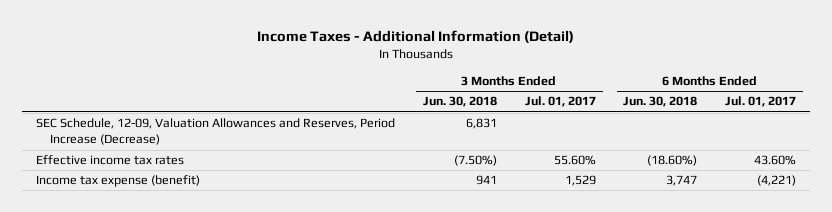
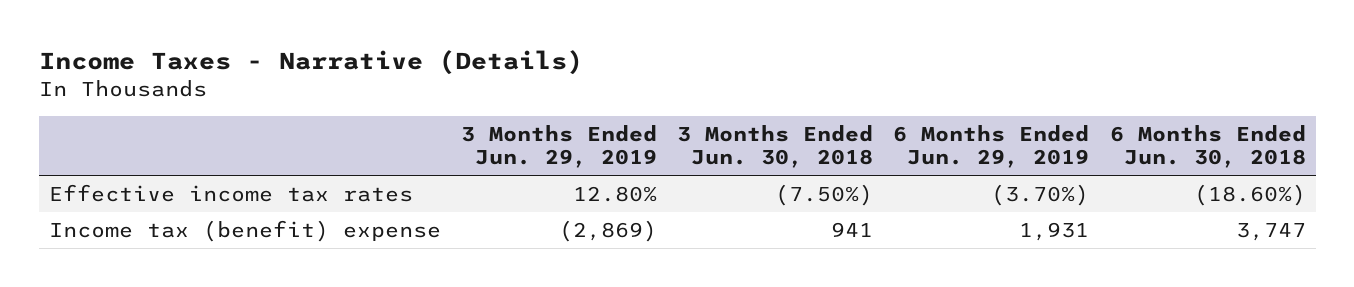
- Income Taxes - Additional Information (Detail)
+ Income Taxes - Narrative (Details)
- | 3 Months Ended Jun. 30, 2018 | 3 Months Ended Jul. 01, 2017 | 6 Months Ended Jun. 30, 2018 | 6 Months Ended Jul. 01, 2017
+ | 3 Months Ended Jun. 29, 2019 | 3 Months Ended Jun. 30, 2018 | 6 Months Ended Jun. 29, 2019 | 6 Months Ended Jun. 30, 2018
- SEC Schedule, 12-09, Valuation Allowances and Reserves, Period Increase (Decrease) | 6,831 | | |
- Income tax expense (benefit) | 941 | 1,529 | 3,747 | (4,221)
+ Income tax (benefit) expense | (2,869) | 941 | 1,931 | 3,747

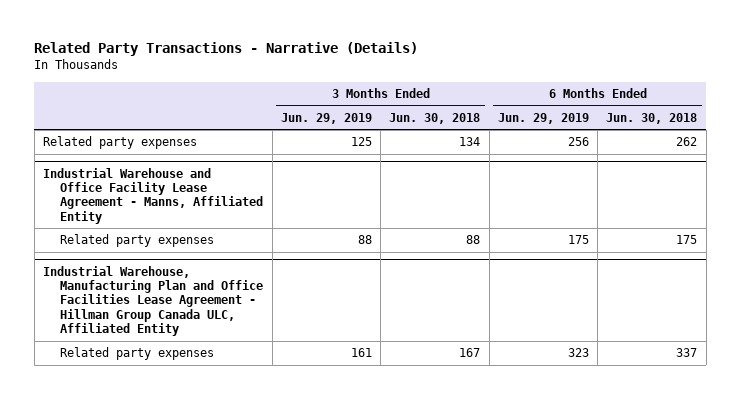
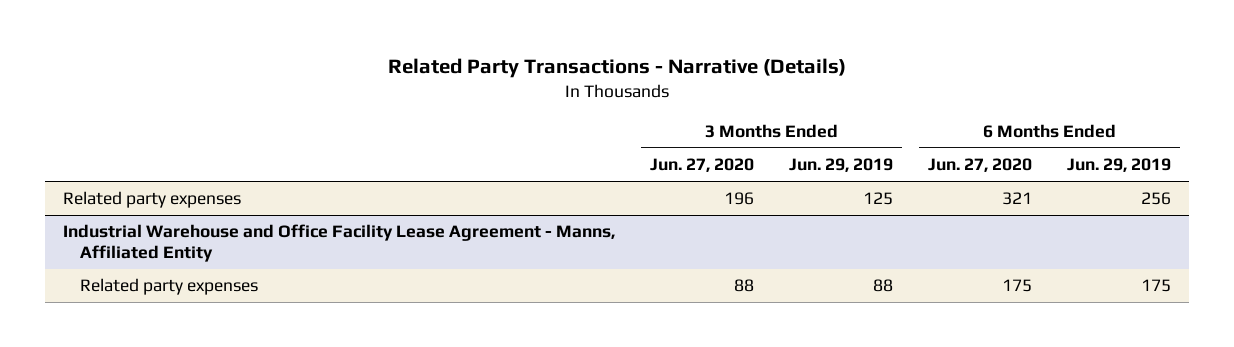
- | 3 Months Ended Jun. 29, 2019 | 3 Months Ended Jun. 30, 2018 | 6 Months Ended Jun. 29, 2019 | 6 Months Ended Jun. 30, 2018
+ | 3 Months Ended Jun. 27, 2020 | 3 Months Ended Jun. 29, 2019 | 6 Months Ended Jun. 27, 2020 | 6 Months Ended Jun. 29, 2019
- Industrial Warehouse, Manufacturing Plan and Office Facilities Lease Agreement - Hillman Group Canada ULC, Affiliated Entity
- Related party expenses | 161 | 167 | 323 | 337

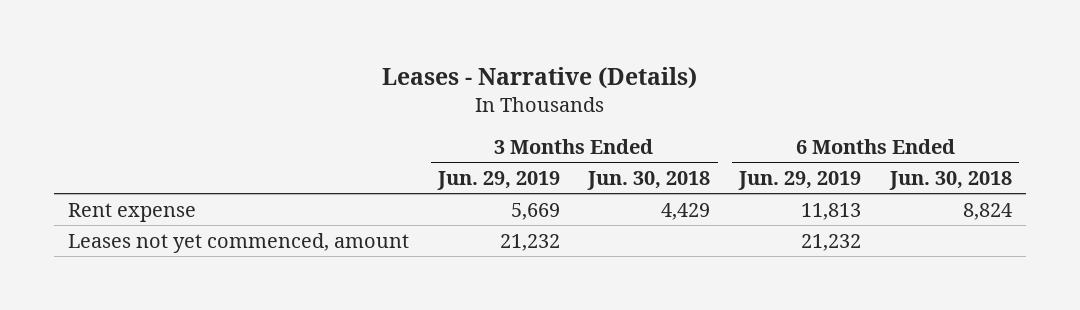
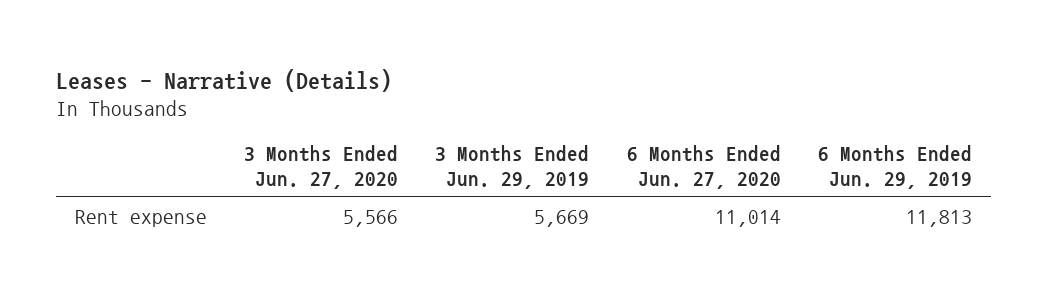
- | 3 Months Ended Jun. 29, 2019 | 3 Months Ended Jun. 30, 2018 | 6 Months Ended Jun. 29, 2019 | 6 Months Ended Jun. 30, 2018
+ | 3 Months Ended Jun. 27, 2020 | 3 Months Ended Jun. 29, 2019 | 6 Months Ended Jun. 27, 2020 | 6 Months Ended Jun. 29, 2019
- Leases not yet commenced, amount | 21,232 | | 21,232 |

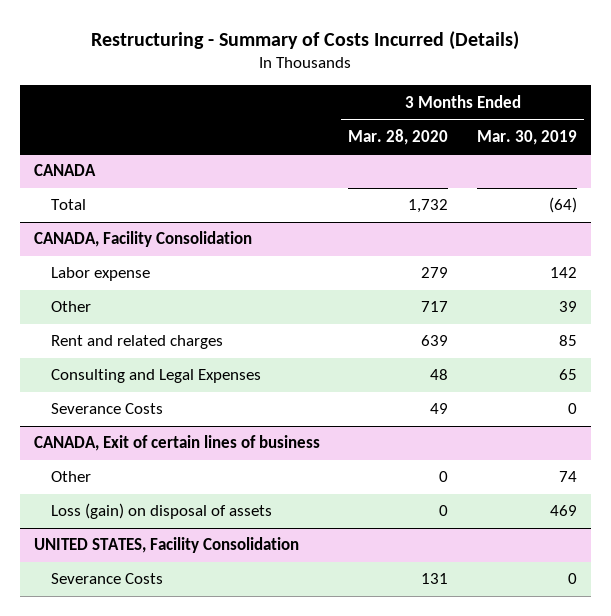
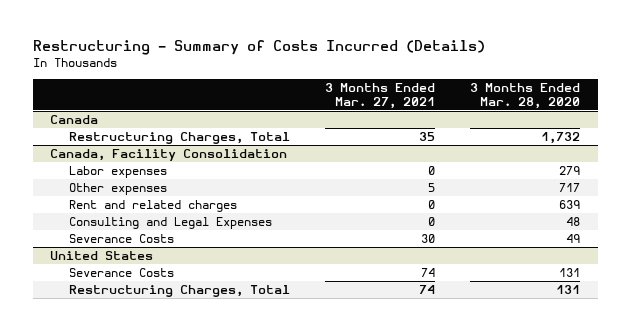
- | 3 Months Ended Mar. 28, 2020 | 3 Months Ended Mar. 30, 2019
+ | 3 Months Ended Mar. 27, 2021 | 3 Months Ended Mar. 28, 2020
- CANADA
- Total | 1,732 | (64)
- CANADA, Facility Consolidation
- Labor expense | 279 | 142
- Other | 717 | 39
+ Canada
+ Restructuring Charges, Total | 35 | 1,732
+ Canada, Facility Consolidation
+ Labor expenses | 0 | 279
+ Other expenses | 5 | 717
- CANADA, Exit of certain lines of business
- Other | 0 | 74
- Loss (gain) on disposal of assets | 0 | 469
- UNITED STATES, Facility Consolidation
+ United States
+ Restructuring Charges, Total | 74 | 131

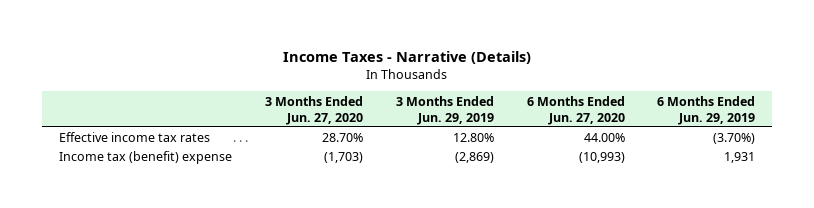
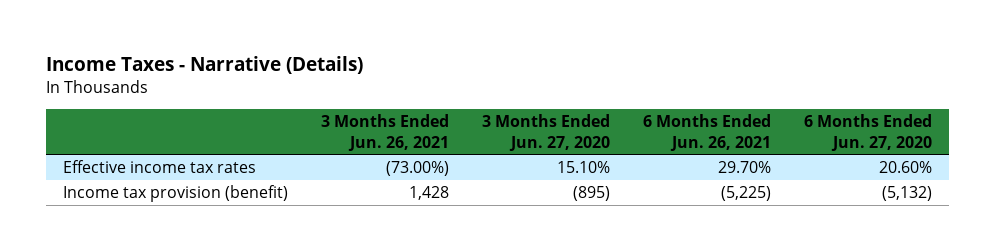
- | 3 Months Ended Jun. 27, 2020 | 3 Months Ended Jun. 29, 2019 | 6 Months Ended Jun. 27, 2020 | 6 Months Ended Jun. 29, 2019
+ | 3 Months Ended Jun. 26, 2021 | 3 Months Ended Jun. 27, 2020 | 6 Months Ended Jun. 26, 2021 | 6 Months Ended Jun. 27, 2020
- Effective income tax rates | 28.70% | 12.80% | 44.00% | (3.70%)
- Income tax (benefit) expense | (1,703) | (2,869) | (10,993) | 1,931
+ Effective income tax rates | (73.00%) | 15.10% | 29.70% | 20.60%
+ Income tax provision (benefit) | 1,428 | (895) | (5,225) | (5,132)

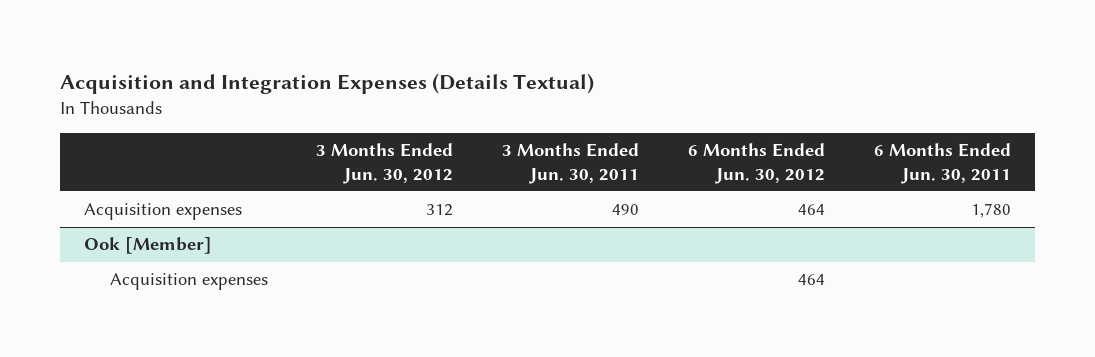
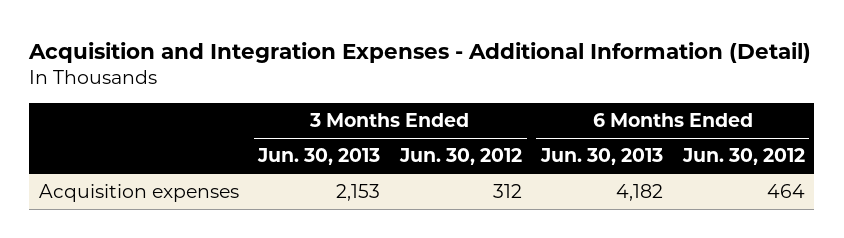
- Acquisition and Integration Expenses (Details Textual)
+ Acquisition and Integration Expenses - Additional Information (Detail)
- | 3 Months Ended Jun. 30, 2012 | 3 Months Ended Jun. 30, 2011 | 6 Months Ended Jun. 30, 2012 | 6 Months Ended Jun. 30, 2011
+ | 3 Months Ended Jun. 30, 2013 | 3 Months Ended Jun. 30, 2012 | 6 Months Ended Jun. 30, 2013 | 6 Months Ended Jun. 30, 2012
- Ook [Member]
- Acquisition expenses | | | 464 |

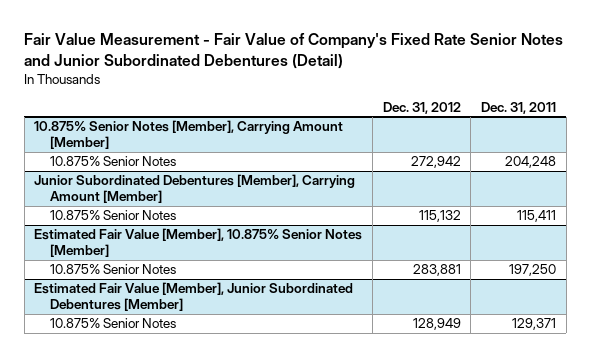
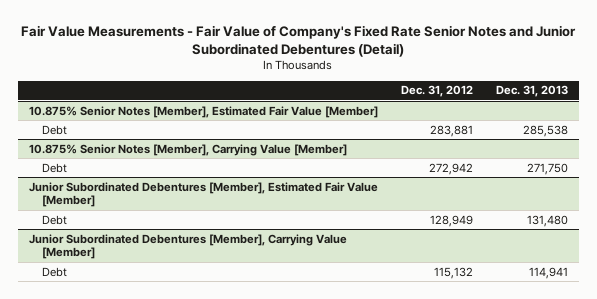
- Fair Value Measurement - Fair Value of Company's Fixed Rate Senior Notes and Junior Subordinated Debentures (Detail)
+ Fair Value Measurements - Fair Value of Company's Fixed Rate Senior Notes and Junior Subordinated Debentures (Detail)
- | Dec. 31, 2012 | Dec. 31, 2011
+ | Dec. 31, 2012 | Dec. 31, 2013
- 10.875% Senior Notes [Member], Carrying Amount [Member]
- 10.875% Senior Notes | 272,942 | 204,248
- Junior Subordinated Debentures [Member], Carrying Amount [Member]
- 10.875% Senior Notes | 115,132 | 115,411
- Estimated Fair Value [Member], 10.875% Senior Notes [Member]
- 10.875% Senior Notes | 283,881 | 197,250
- Estimated Fair Value [Member], Junior Subordinated Debentures [Member]
- 10.875% Senior Notes | 128,949 | 129,371
+ 10.875% Senior Notes [Member], Estimated Fair Value [Member]
+ Debt | 283,881 | 285,538
+ 10.875% Senior Notes [Member], Carrying Value [Member]
+ Debt | 272,942 | 271,750
+ Junior Subordinated Debentures [Member], Estimated Fair Value [Member]
+ Debt | 128,949 | 131,480
+ Junior Subordinated Debentures [Member], Carrying Value [Member]
+ Debt | 115,132 | 114,941

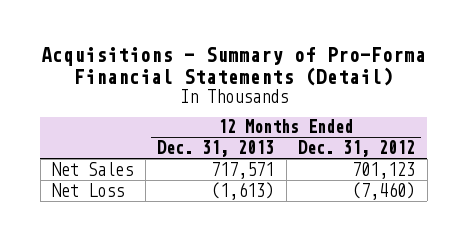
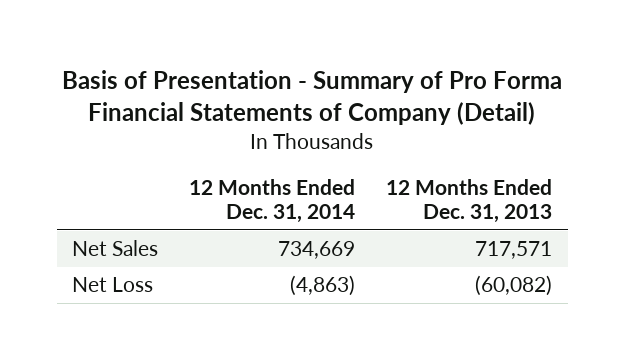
- Acquisitions - Summary of Pro-Forma Financial Statements (Detail)
+ Basis of Presentation - Summary of Pro Forma Financial Statements of Company (Detail)
- | 12 Months Ended Dec. 31, 2013 | 12 Months Ended Dec. 31, 2012
+ | 12 Months Ended Dec. 31, 2014 | 12 Months Ended Dec. 31, 2013
- Net Loss | (1,613) | (7,460)
+ Net Loss | (4,863) | (60,082)

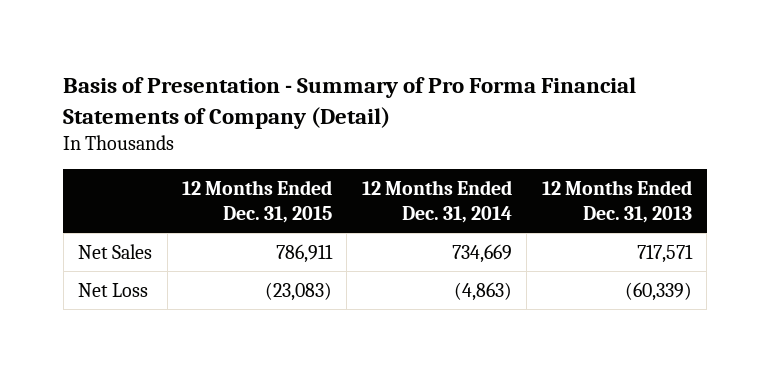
- | 12 Months Ended Dec. 31, 2014 | 12 Months Ended Dec. 31, 2013
+ | 12 Months Ended Dec. 31, 2015 | 12 Months Ended Dec. 31, 2014 | 12 Months Ended Dec. 31, 2013
- Net Loss | (4,863) | (60,082)
+ Net Loss | (23,083) | (4,863) | (60,339)

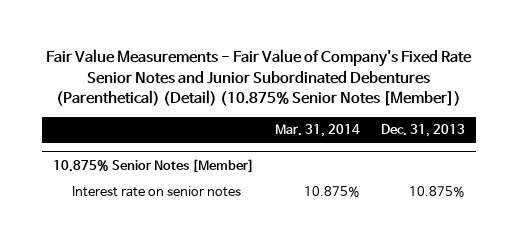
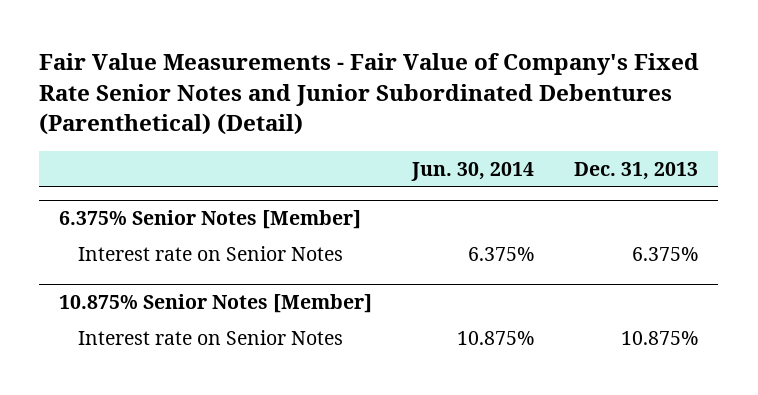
- Fair Value Measurements - Fair Value of Company's Fixed Rate Senior Notes and Junior Subordinated Debentures (Parenthetical) (Detail) (10.875% Senior Notes [Member])
+ Fair Value Measurements - Fair Value of Company's Fixed Rate Senior Notes and Junior Subordinated Debentures (Parenthetical) (Detail)
- | Mar. 31, 2014 | Dec. 31, 2013
+ | Jun. 30, 2014 | Dec. 31, 2013
+ 6.375% Senior Notes [Member]
+ Interest rate on Senior Notes | 6.375% | 6.375%
@ 10.875% Senior Notes [Member]
- Interest rate on senior notes | 10.875% | 10.875%
+ Interest rate on Senior Notes | 10.875% | 10.875%

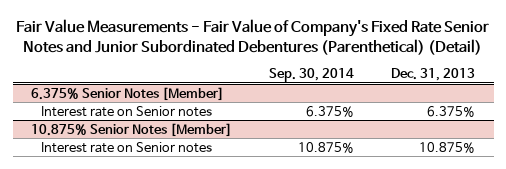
- | Jun. 30, 2014 | Dec. 31, 2013
+ | Sep. 30, 2014 | Dec. 31, 2013
@ 6.375% Senior Notes [Member]
- Interest rate on Senior Notes | 6.375% | 6.375%
+ Interest rate on Senior notes | 6.375% | 6.375%
@ 10.875% Senior Notes [Member]
- Interest rate on Senior Notes | 10.875% | 10.875%
+ Interest rate on Senior notes | 10.875% | 10.875%

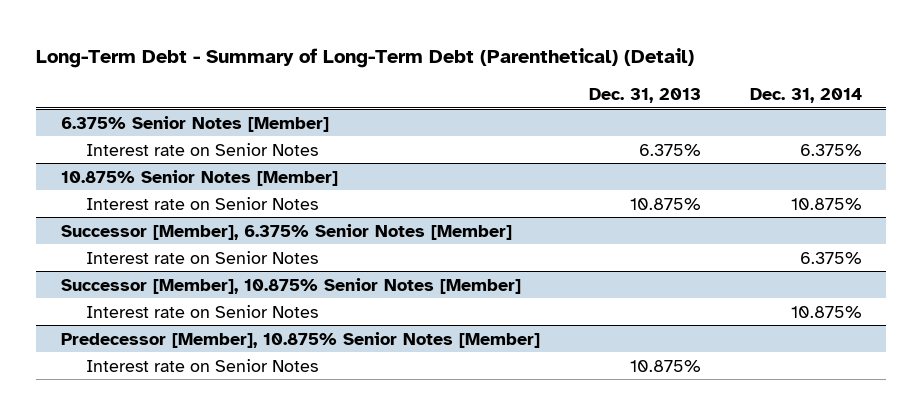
- Fair Value Measurements - Fair Value of Company's Fixed Rate Senior Notes and Junior Subordinated Debentures (Parenthetical) (Detail)
+ Long-Term Debt - Summary of Long-Term Debt (Parenthetical) (Detail)
- | Sep. 30, 2014 | Dec. 31, 2013
+ | Dec. 31, 2013 | Dec. 31, 2014
@ 6.375% Senior Notes [Member]
- Interest rate on Senior notes | 6.375% | 6.375%
+ Interest rate on Senior Notes | 6.375% | 6.375%
@ 10.875% Senior Notes [Member]
- Interest rate on Senior notes | 10.875% | 10.875%
+ Interest rate on Senior Notes | 10.875% | 10.875%
+ Successor [Member], 6.375% Senior Notes [Member]
+ Interest rate on Senior Notes | | 6.375%
+ Successor [Member], 10.875% Senior Notes [Member]
+ Interest rate on Senior Notes | | 10.875%
+ Predecessor [Member], 10.875% Senior Notes [Member]
+ Interest rate on Senior Notes | 10.875% |

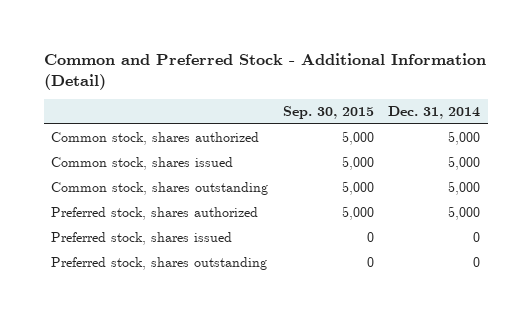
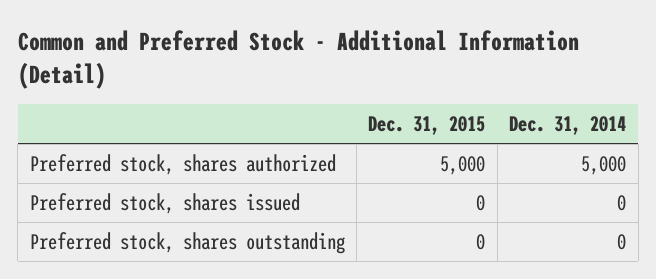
- | Sep. 30, 2015 | Dec. 31, 2014
+ | Dec. 31, 2015 | Dec. 31, 2014
- Common stock, shares authorized | 5,000 | 5,000
- Common stock, shares issued | 5,000 | 5,000
- Common stock, shares outstanding | 5,000 | 5,000

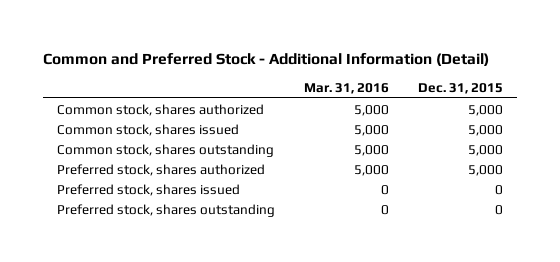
- | Dec. 31, 2015 | Dec. 31, 2014
+ | Mar. 31, 2016 | Dec. 31, 2015
+ Common stock, shares authorized | 5,000 | 5,000
+ Common stock, shares issued | 5,000 | 5,000
+ Common stock, shares outstanding | 5,000 | 5,000

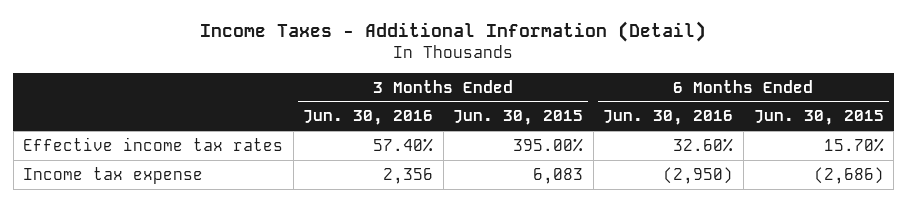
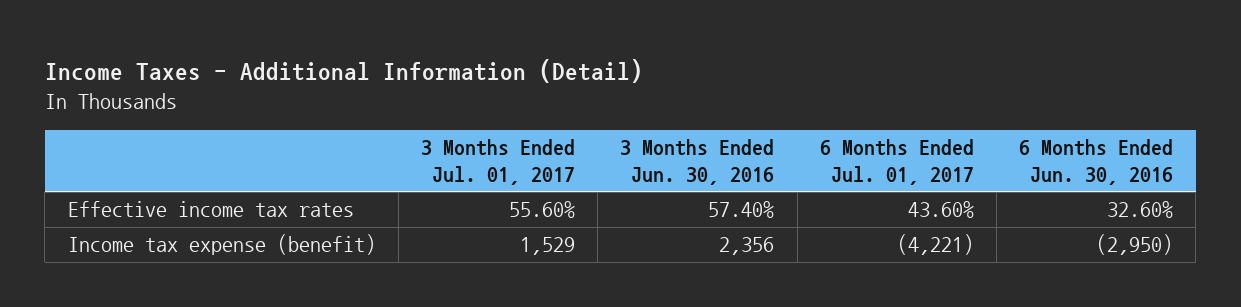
- | 3 Months Ended Jun. 30, 2016 | 3 Months Ended Jun. 30, 2015 | 6 Months Ended Jun. 30, 2016 | 6 Months Ended Jun. 30, 2015
+ | 3 Months Ended Jul. 01, 2017 | 3 Months Ended Jun. 30, 2016 | 6 Months Ended Jul. 01, 2017 | 6 Months Ended Jun. 30, 2016
- Income tax expense | 2,356 | 6,083 | (2,950) | (2,686)
+ Income tax expense (benefit) | 1,529 | 2,356 | (4,221) | (2,950)

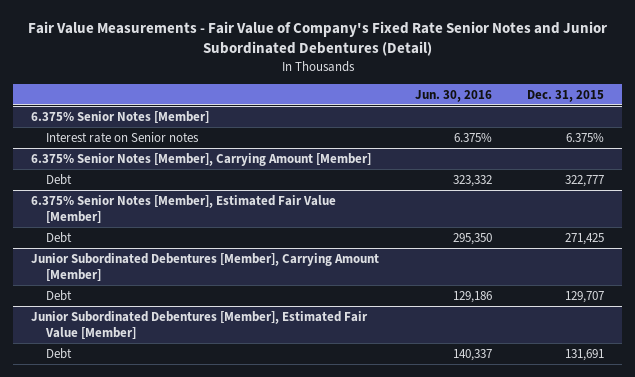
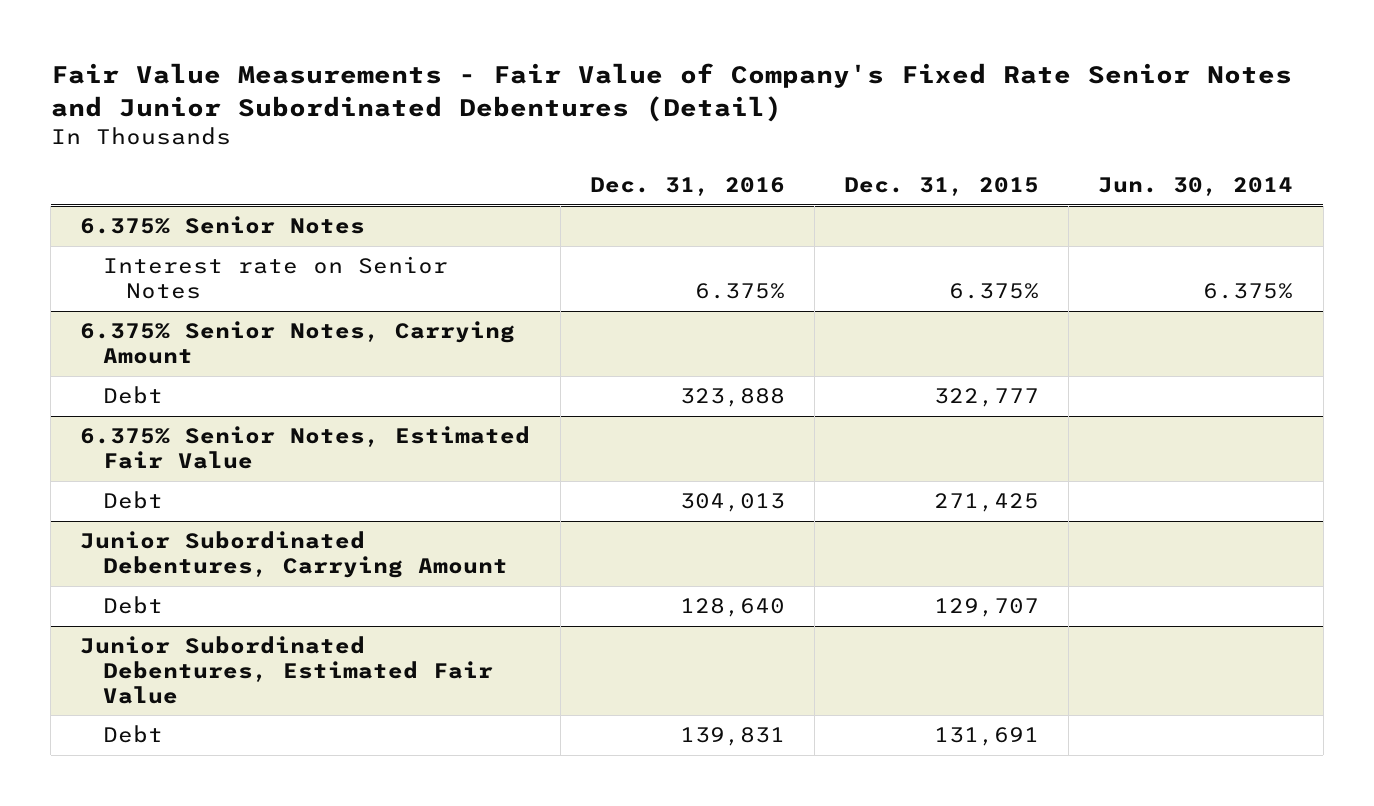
- | Jun. 30, 2016 | Dec. 31, 2015
+ | Dec. 31, 2016 | Dec. 31, 2015 | Jun. 30, 2014
- 6.375% Senior Notes [Member]
- Interest rate on Senior notes | 6.375% | 6.375%
- 6.375% Senior Notes [Member], Carrying Amount [Member]
+ 6.375% Senior Notes
+ Interest rate on Senior Notes | 6.375% | 6.375% | 6.375%
+ 6.375% Senior Notes, Carrying Amount
- 6.375% Senior Notes [Member], Estimated Fair Value [Member]
+ 6.375% Senior Notes, Estimated Fair Value
- Junior Subordinated Debentures [Member], Carrying Amount [Member]
+ Junior Subordinated Debentures, Carrying Amount
- Junior Subordinated Debentures [Member], Estimated Fair Value [Member]
+ Junior Subordinated Debentures, Estimated Fair Value

